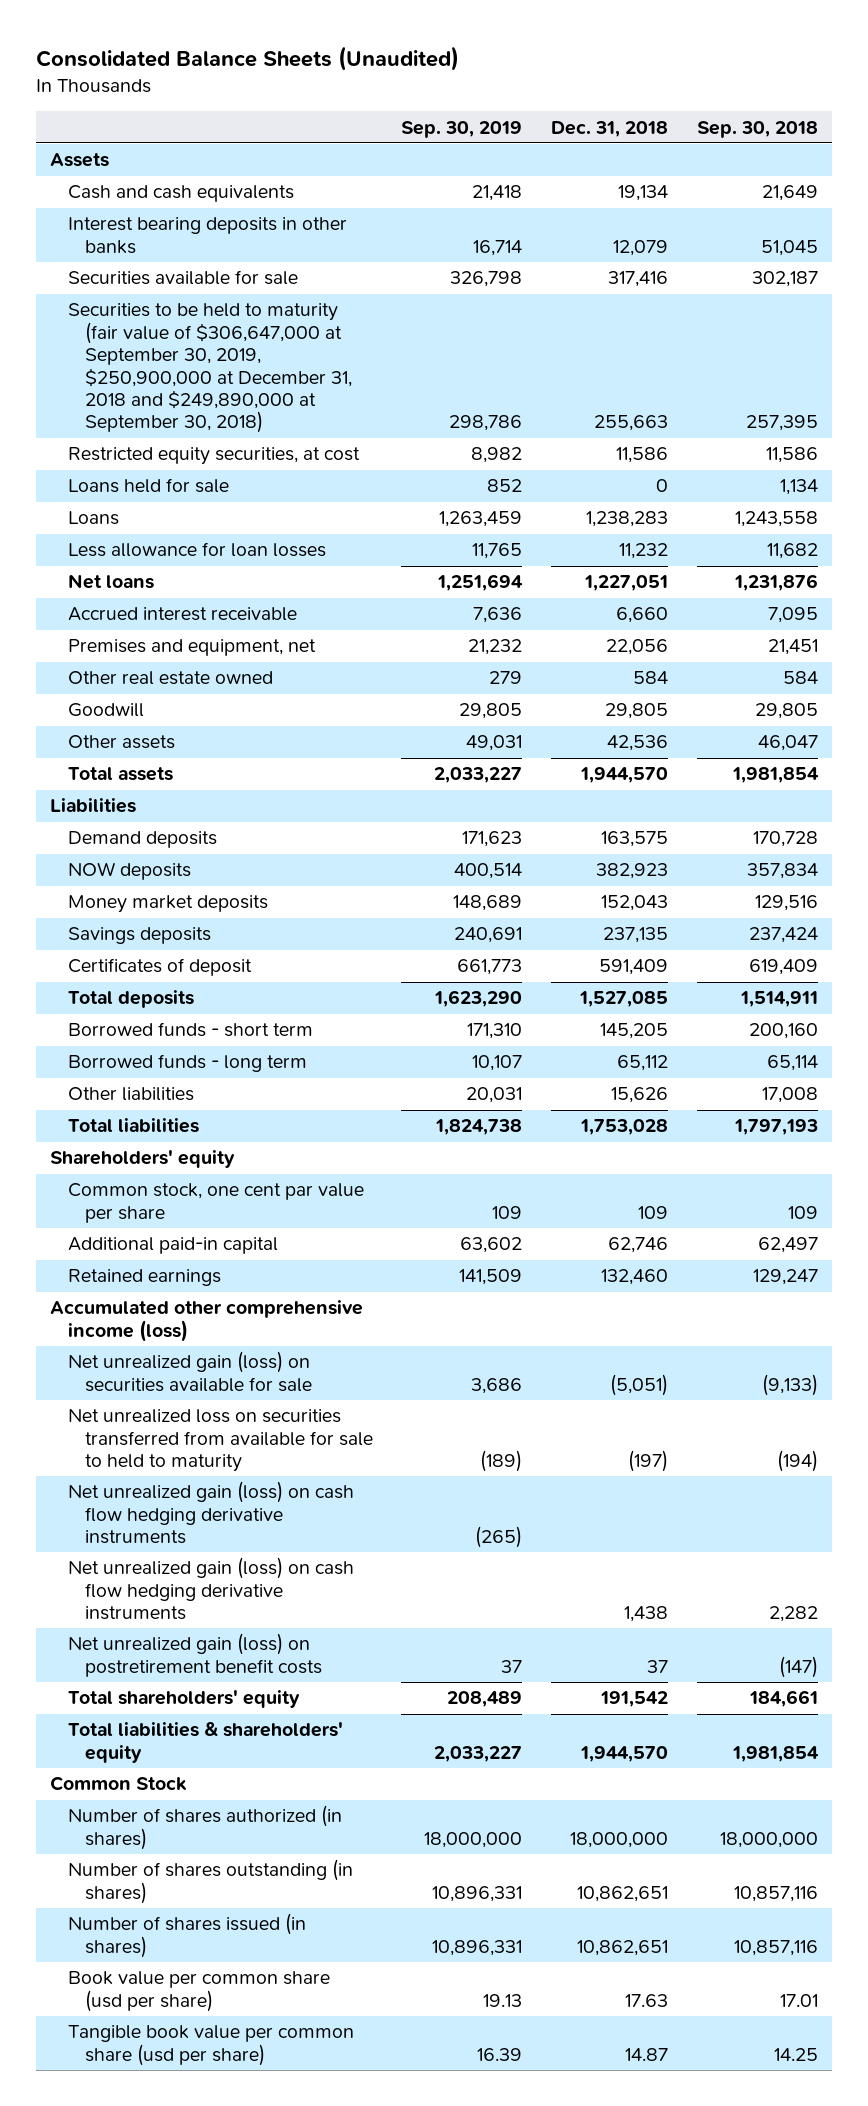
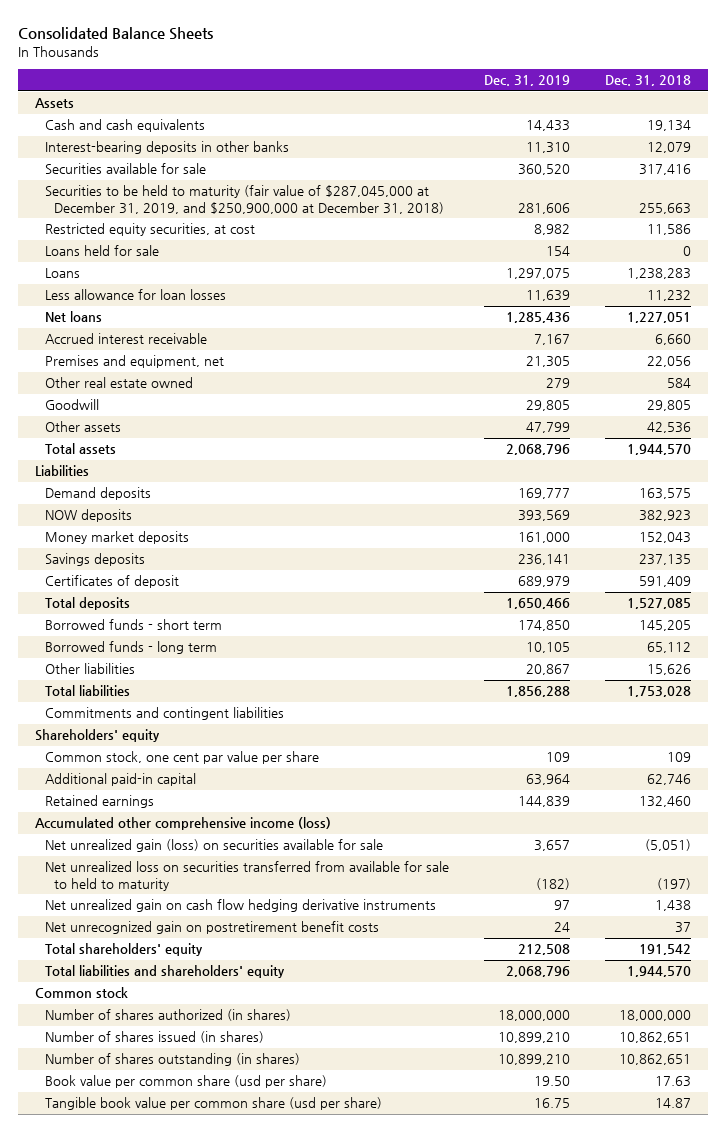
- Consolidated Balance Sheets (Unaudited)
+ Consolidated Balance Sheets
- | Sep. 30, 2019 | Dec. 31, 2018 | Sep. 30, 2018
+ | Dec. 31, 2019 | Dec. 31, 2018
- Interest bearing deposits in other banks | 16,714 | 12,079 | 51,045
+ Interest-bearing deposits in other banks | 11,310 | 12,079
- Securities to be held to maturity (fair value of $306,647,000 at September 30, 2019, $250,900,000 at December 31, 2018 and $249,890,000 at September 30, 2018) | 298,786 | 255,663 | 257,395
+ Securities to be held to maturity (fair value of $287,045,000 at December 31, 2019, and $250,900,000 at December 31, 2018) | 281,606 | 255,663
+ Commitments and contingent liabilities
- Net unrealized gain (loss) on cash flow hedging derivative instruments | (265) | |
- Net unrealized gain (loss) on cash flow hedging derivative instruments | | 1,438 | 2,282
- Net unrealized gain (loss) on postretirement benefit costs | 37 | 37 | (147)
+ Net unrealized gain on cash flow hedging derivative instruments | 97 | 1,438
+ Net unrecognized gain on postretirement benefit costs | 24 | 37
- Total liabilities & shareholders' equity | 2,033,227 | 1,944,570 | 1,981,854
- Common Stock
+ Total liabilities and shareholders' equity | 2,068,796 | 1,944,570
+ Common stock
moved down: Number of shares outstanding (in shares) | 10,899,210 | 10,862,651

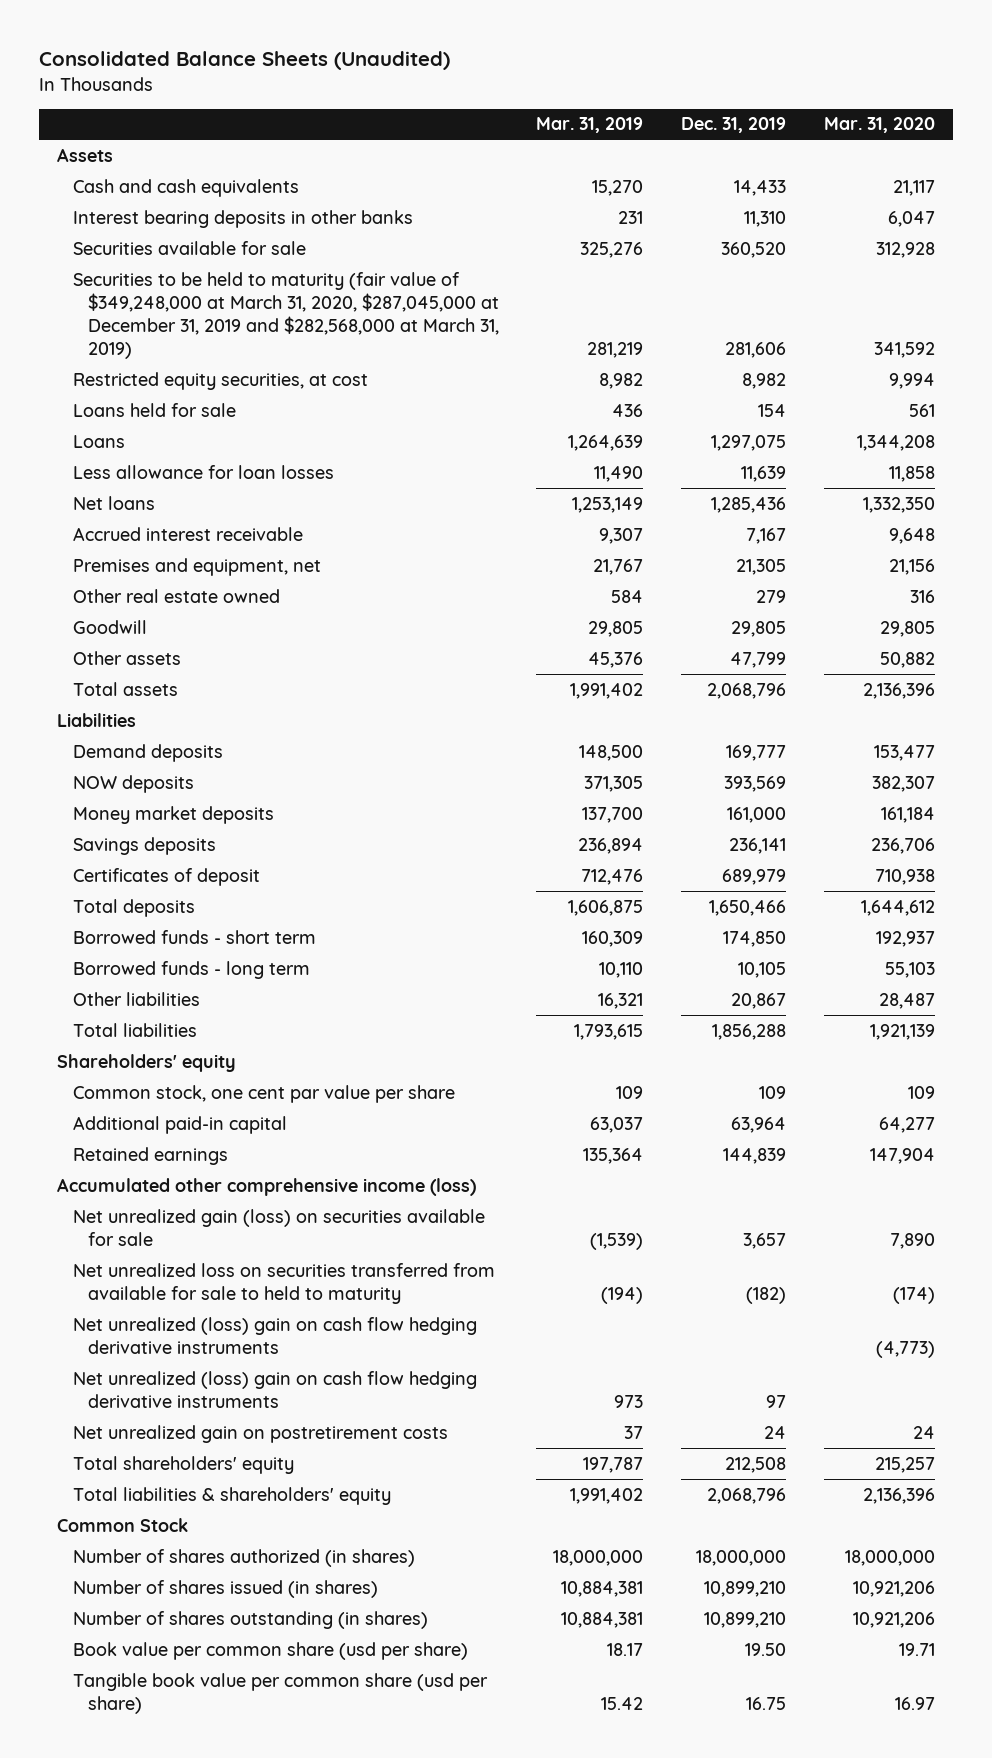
- Consolidated Balance Sheets
+ Consolidated Balance Sheets (Unaudited)
- | Dec. 31, 2019 | Dec. 31, 2018
+ | Mar. 31, 2019 | Dec. 31, 2019 | Mar. 31, 2020
- Interest-bearing deposits in other banks | 11,310 | 12,079
+ Interest bearing deposits in other banks | 231 | 11,310 | 6,047
- Securities to be held to maturity (fair value of $287,045,000 at December 31, 2019, and $250,900,000 at December 31, 2018) | 281,606 | 255,663
+ Securities to be held to maturity (fair value of $349,248,000 at March 31, 2020, $287,045,000 at December 31, 2019 and $282,568,000 at March 31, 2019) | 281,219 | 281,606 | 341,592
- Commitments and contingent liabilities
- Net unrealized gain on cash flow hedging derivative instruments | 97 | 1,438
- Net unrecognized gain on postretirement benefit costs | 24 | 37
+ Net unrealized (loss) gain on cash flow hedging derivative instruments | | | (4,773)
+ Net unrealized (loss) gain on cash flow hedging derivative instruments | 973 | 97 |
+ Net unrealized gain on postretirement costs | 37 | 24 | 24
- Total liabilities and shareholders' equity | 2,068,796 | 1,944,570
- Common stock
+ Total liabilities & shareholders' equity | 1,991,402 | 2,068,796 | 2,136,396
+ Common Stock

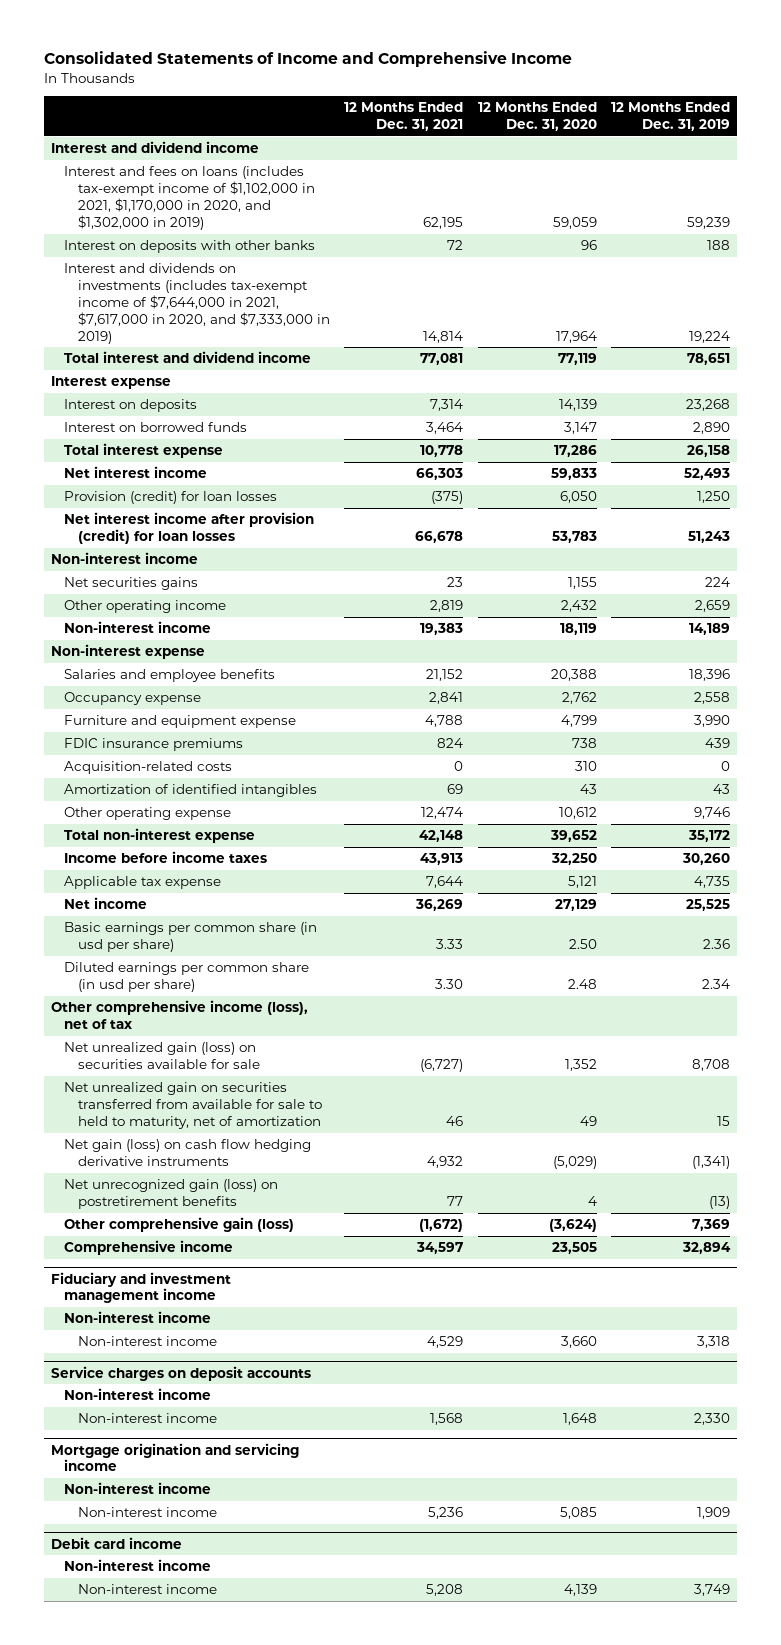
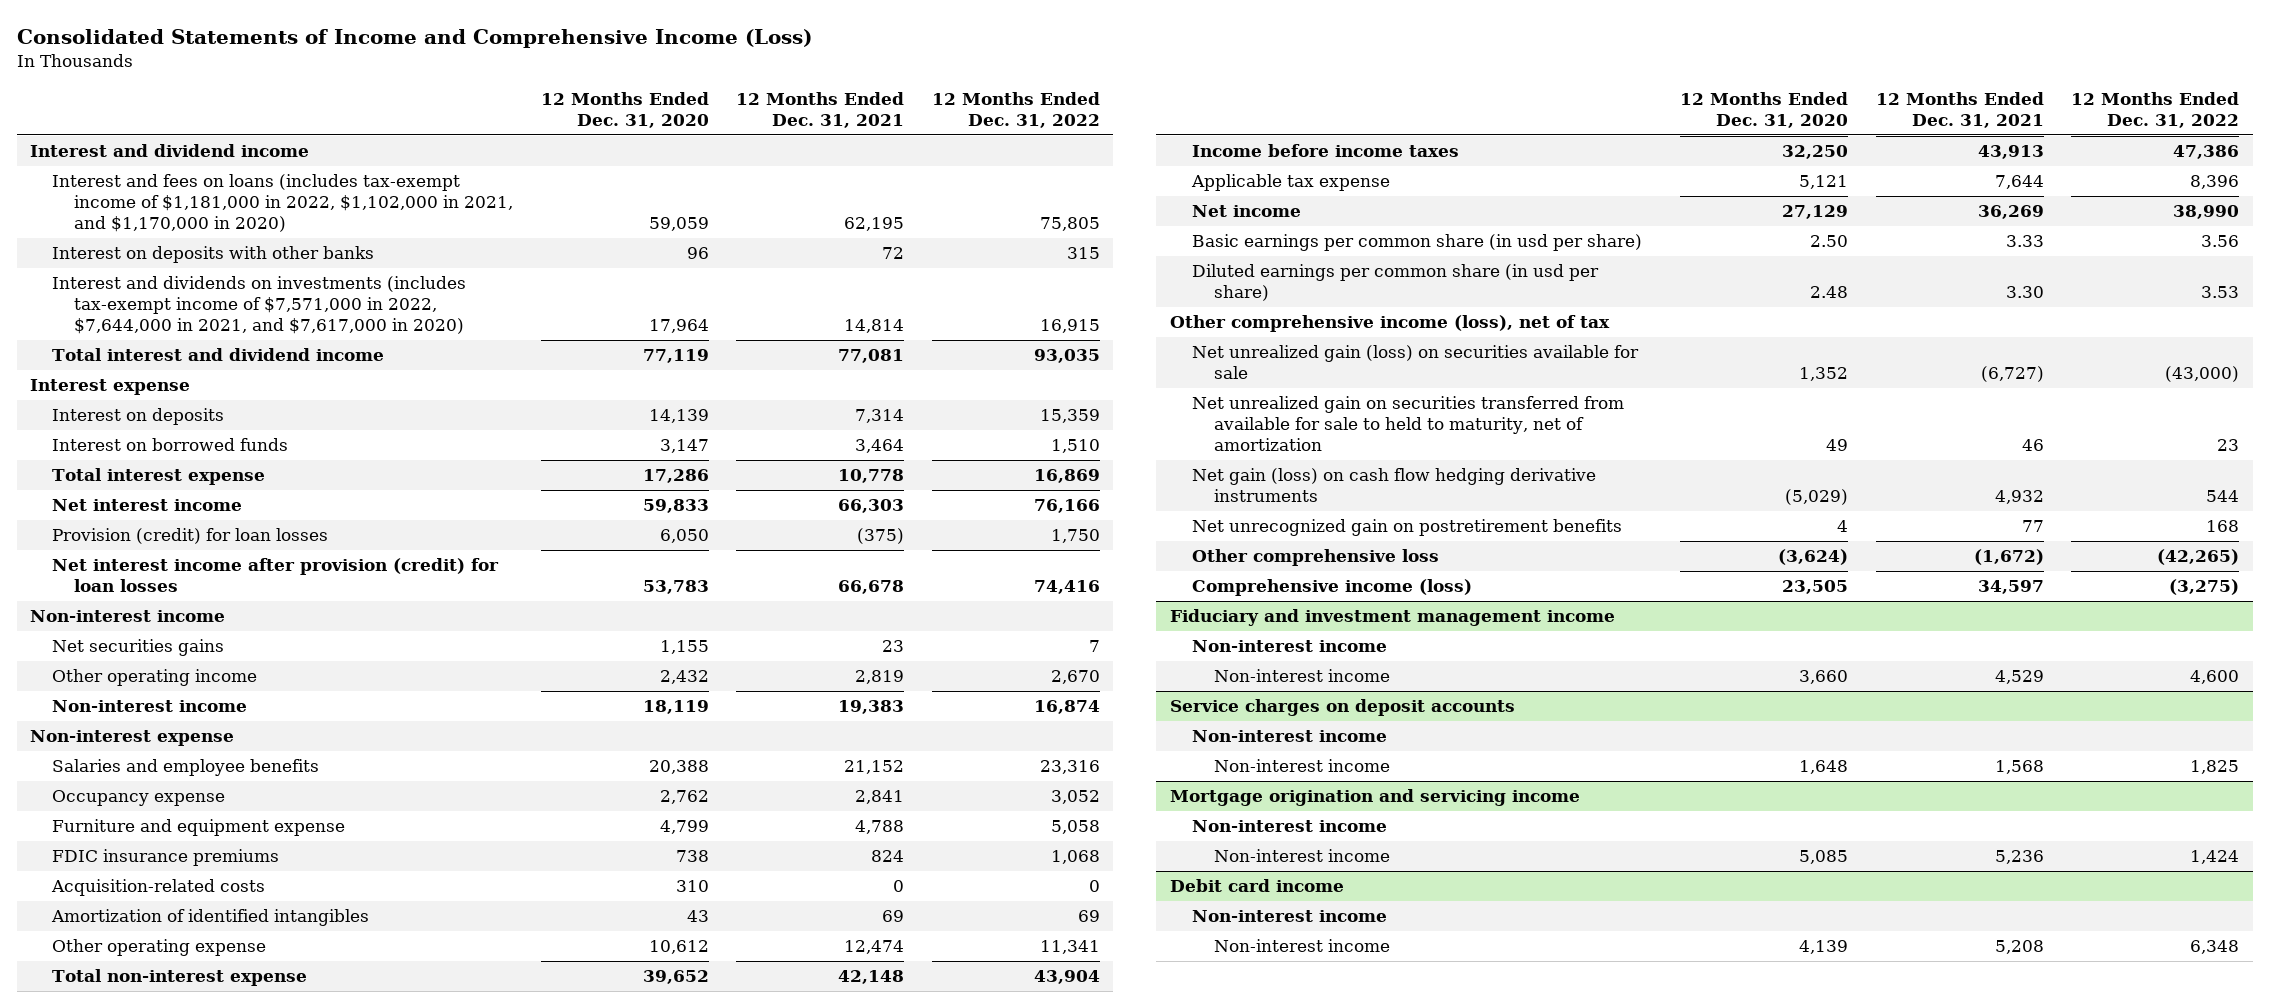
- Consolidated Statements of Income and Comprehensive Income
+ Consolidated Statements of Income and Comprehensive Income (Loss)
- | 12 Months Ended Dec. 31, 2021 | 12 Months Ended Dec. 31, 2020 | 12 Months Ended Dec. 31, 2019
+ | 12 Months Ended Dec. 31, 2020 | 12 Months Ended Dec. 31, 2021 | 12 Months Ended Dec. 31, 2022
- Interest and fees on loans (includes tax-exempt income of $1,102,000 in 2021, $1,170,000 in 2020, and $1,302,000 in 2019) | 62,195 | 59,059 | 59,239
+ Interest and fees on loans (includes tax-exempt income of $1,181,000 in 2022, $1,102,000 in 2021, and $1,170,000 in 2020) | 59,059 | 62,195 | 75,805
- Interest and dividends on investments (includes tax-exempt income of $7,644,000 in 2021, $7,617,000 in 2020, and $7,333,000 in 2019) | 14,814 | 17,964 | 19,224
+ Interest and dividends on investments (includes tax-exempt income of $7,571,000 in 2022, $7,644,000 in 2021, and $7,617,000 in 2020) | 17,964 | 14,814 | 16,915
- Net unrecognized gain (loss) on postretirement benefits | 77 | 4 | (13)
- Other comprehensive gain (loss) | (1,672) | (3,624) | 7,369
- Comprehensive income | 34,597 | 23,505 | 32,894
+ Net unrecognized gain on postretirement benefits | 4 | 77 | 168
+ Other comprehensive loss | (3,624) | (1,672) | (42,265)
+ Comprehensive income (loss) | 23,505 | 34,597 | (3,275)

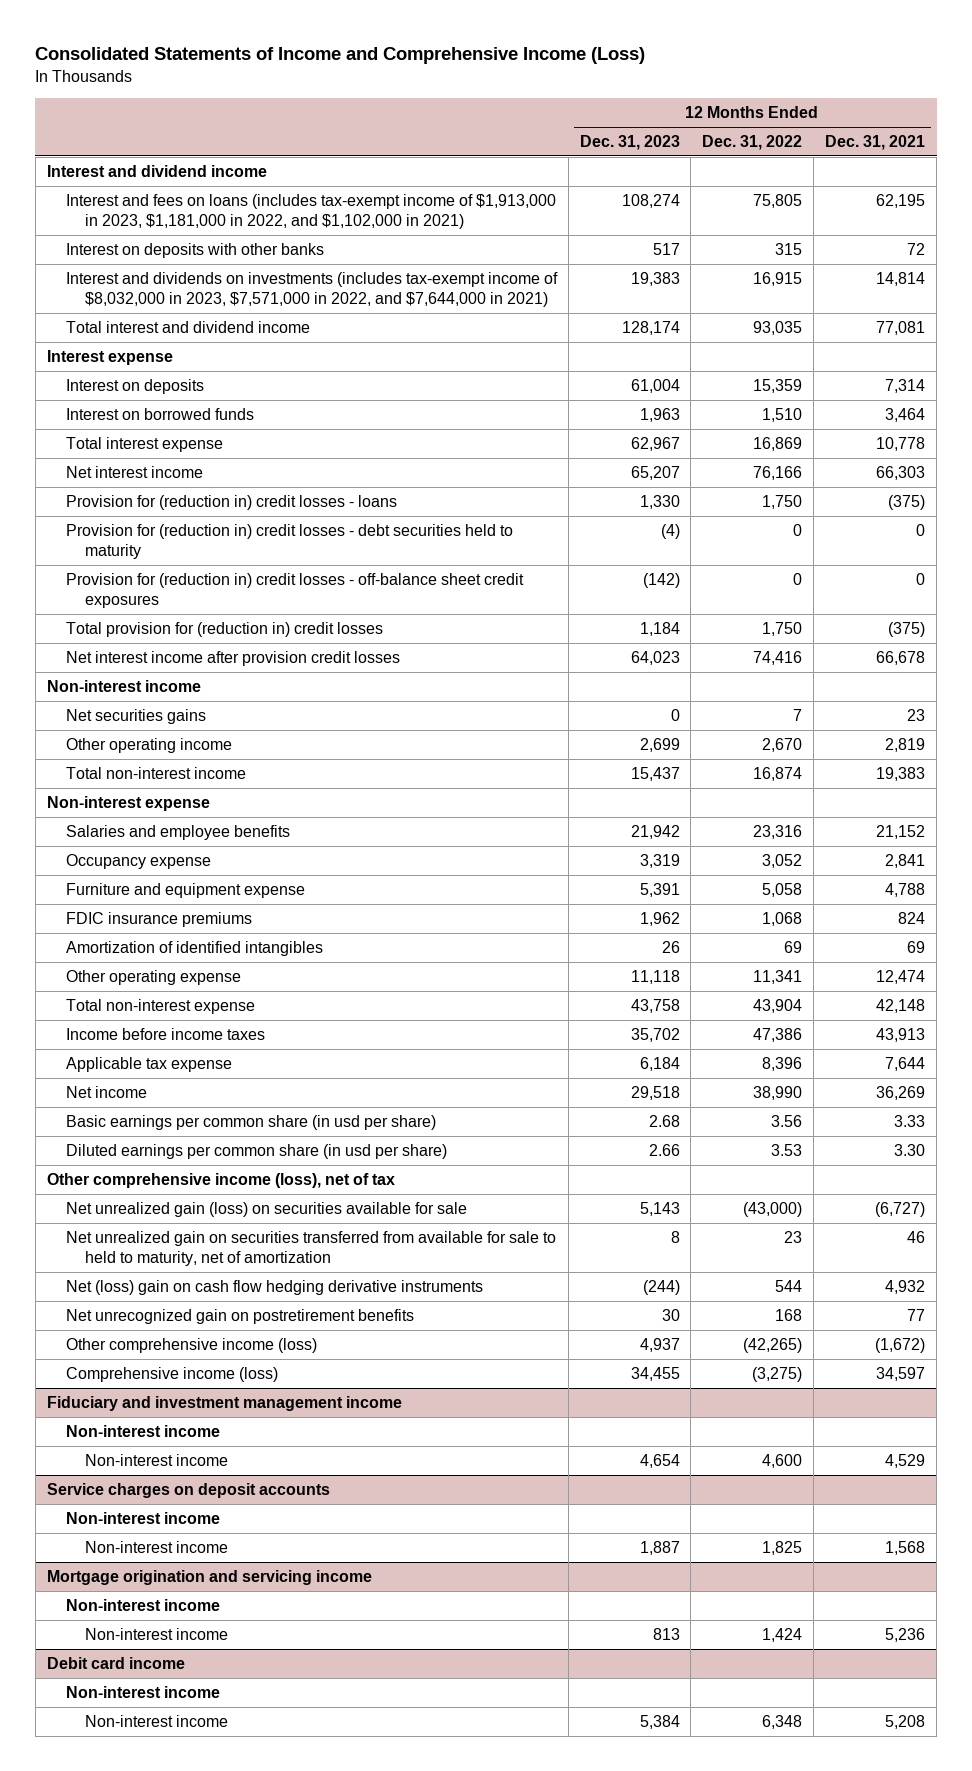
- | 12 Months Ended Dec. 31, 2020 | 12 Months Ended Dec. 31, 2021 | 12 Months Ended Dec. 31, 2022
+ | 12 Months Ended Dec. 31, 2023 | 12 Months Ended Dec. 31, 2022 | 12 Months Ended Dec. 31, 2021
- Interest and fees on loans (includes tax-exempt income of $1,181,000 in 2022, $1,102,000 in 2021, and $1,170,000 in 2020) | 59,059 | 62,195 | 75,805
+ Interest and fees on loans (includes tax-exempt income of $1,913,000 in 2023, $1,181,000 in 2022, and $1,102,000 in 2021) | 108,274 | 75,805 | 62,195
- Interest and dividends on investments (includes tax-exempt income of $7,571,000 in 2022, $7,644,000 in 2021, and $7,617,000 in 2020) | 17,964 | 14,814 | 16,915
+ Interest and dividends on investments (includes tax-exempt income of $8,032,000 in 2023, $7,571,000 in 2022, and $7,644,000 in 2021) | 19,383 | 16,915 | 14,814
- Provision (credit) for loan losses | 6,050 | (375) | 1,750
- Net interest income after provision (credit) for loan losses | 53,783 | 66,678 | 74,416
+ Provision for (reduction in) credit losses - loans | 1,330 | 1,750 | (375)
+ Provision for (reduction in) credit losses - debt securities held to maturity | (4) | 0 | 0
+ Provision for (reduction in) credit losses - off-balance sheet credit exposures | (142) | 0 | 0
+ Total provision for (reduction in) credit losses | 1,184 | 1,750 | (375)
+ Net interest income after provision credit losses | 64,023 | 74,416 | 66,678
- Non-interest income | 18,119 | 19,383 | 16,874
+ Total non-interest income | 15,437 | 16,874 | 19,383
- Acquisition-related costs | 310 | 0 | 0
- Net gain (loss) on cash flow hedging derivative instruments | (5,029) | 4,932 | 544
+ Net (loss) gain on cash flow hedging derivative instruments | (244) | 544 | 4,932
- Other comprehensive loss | (3,624) | (1,672) | (42,265)
+ Other comprehensive income (loss) | 4,937 | (42,265) | (1,672)

